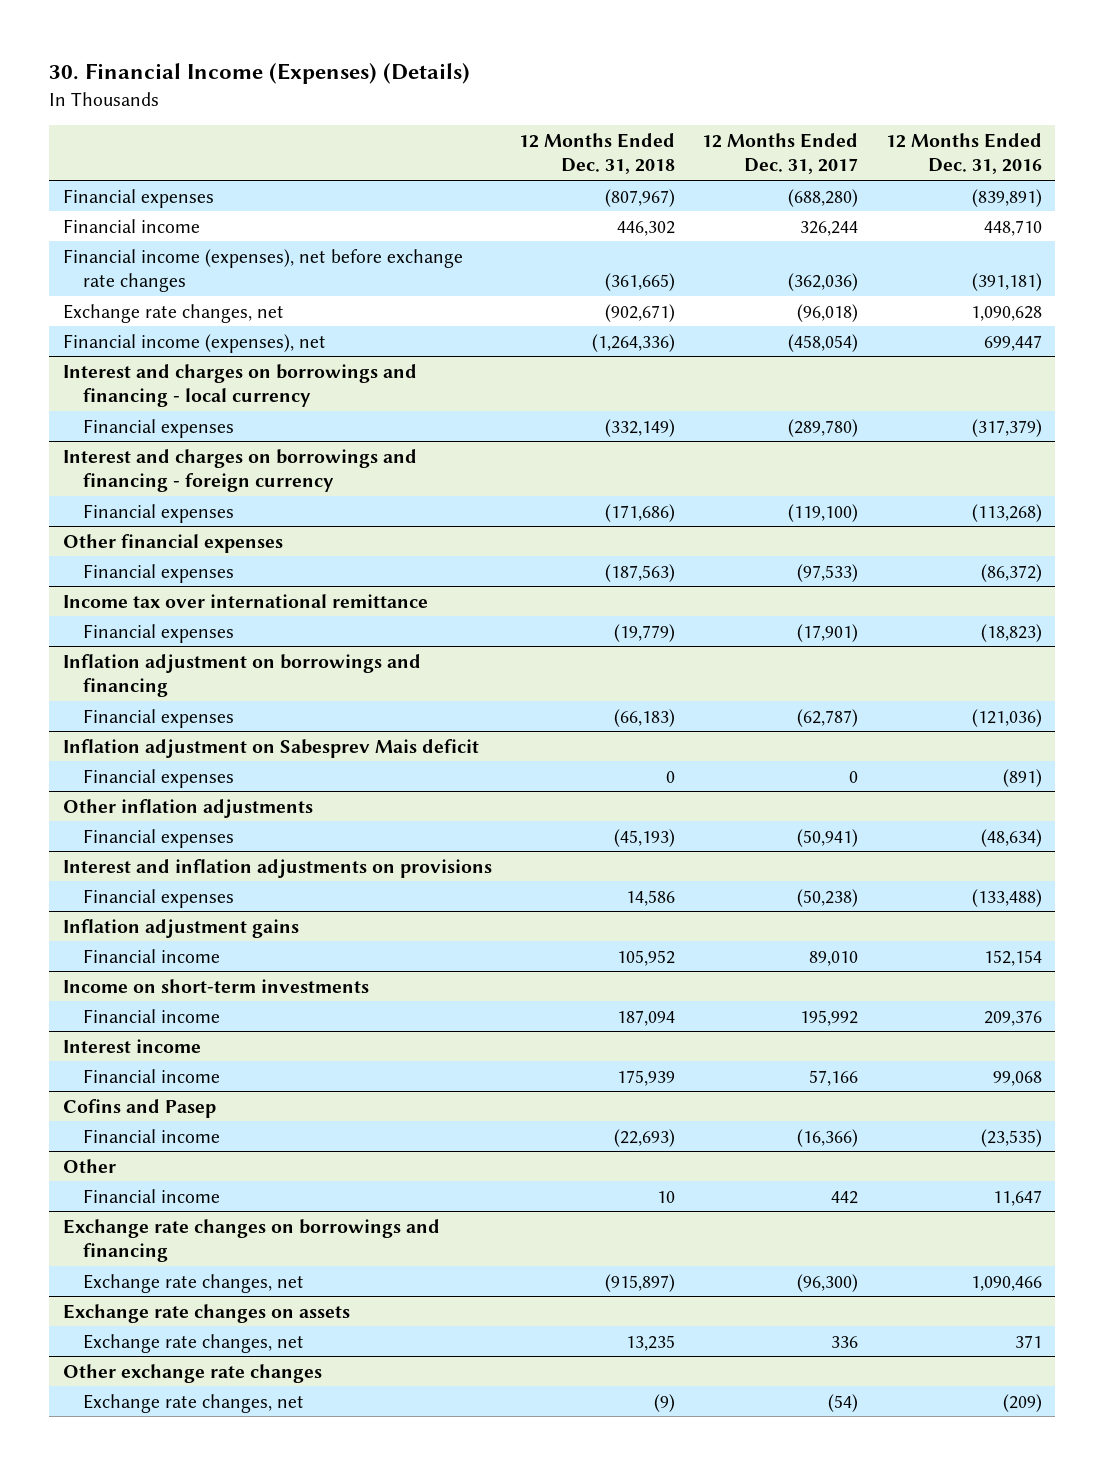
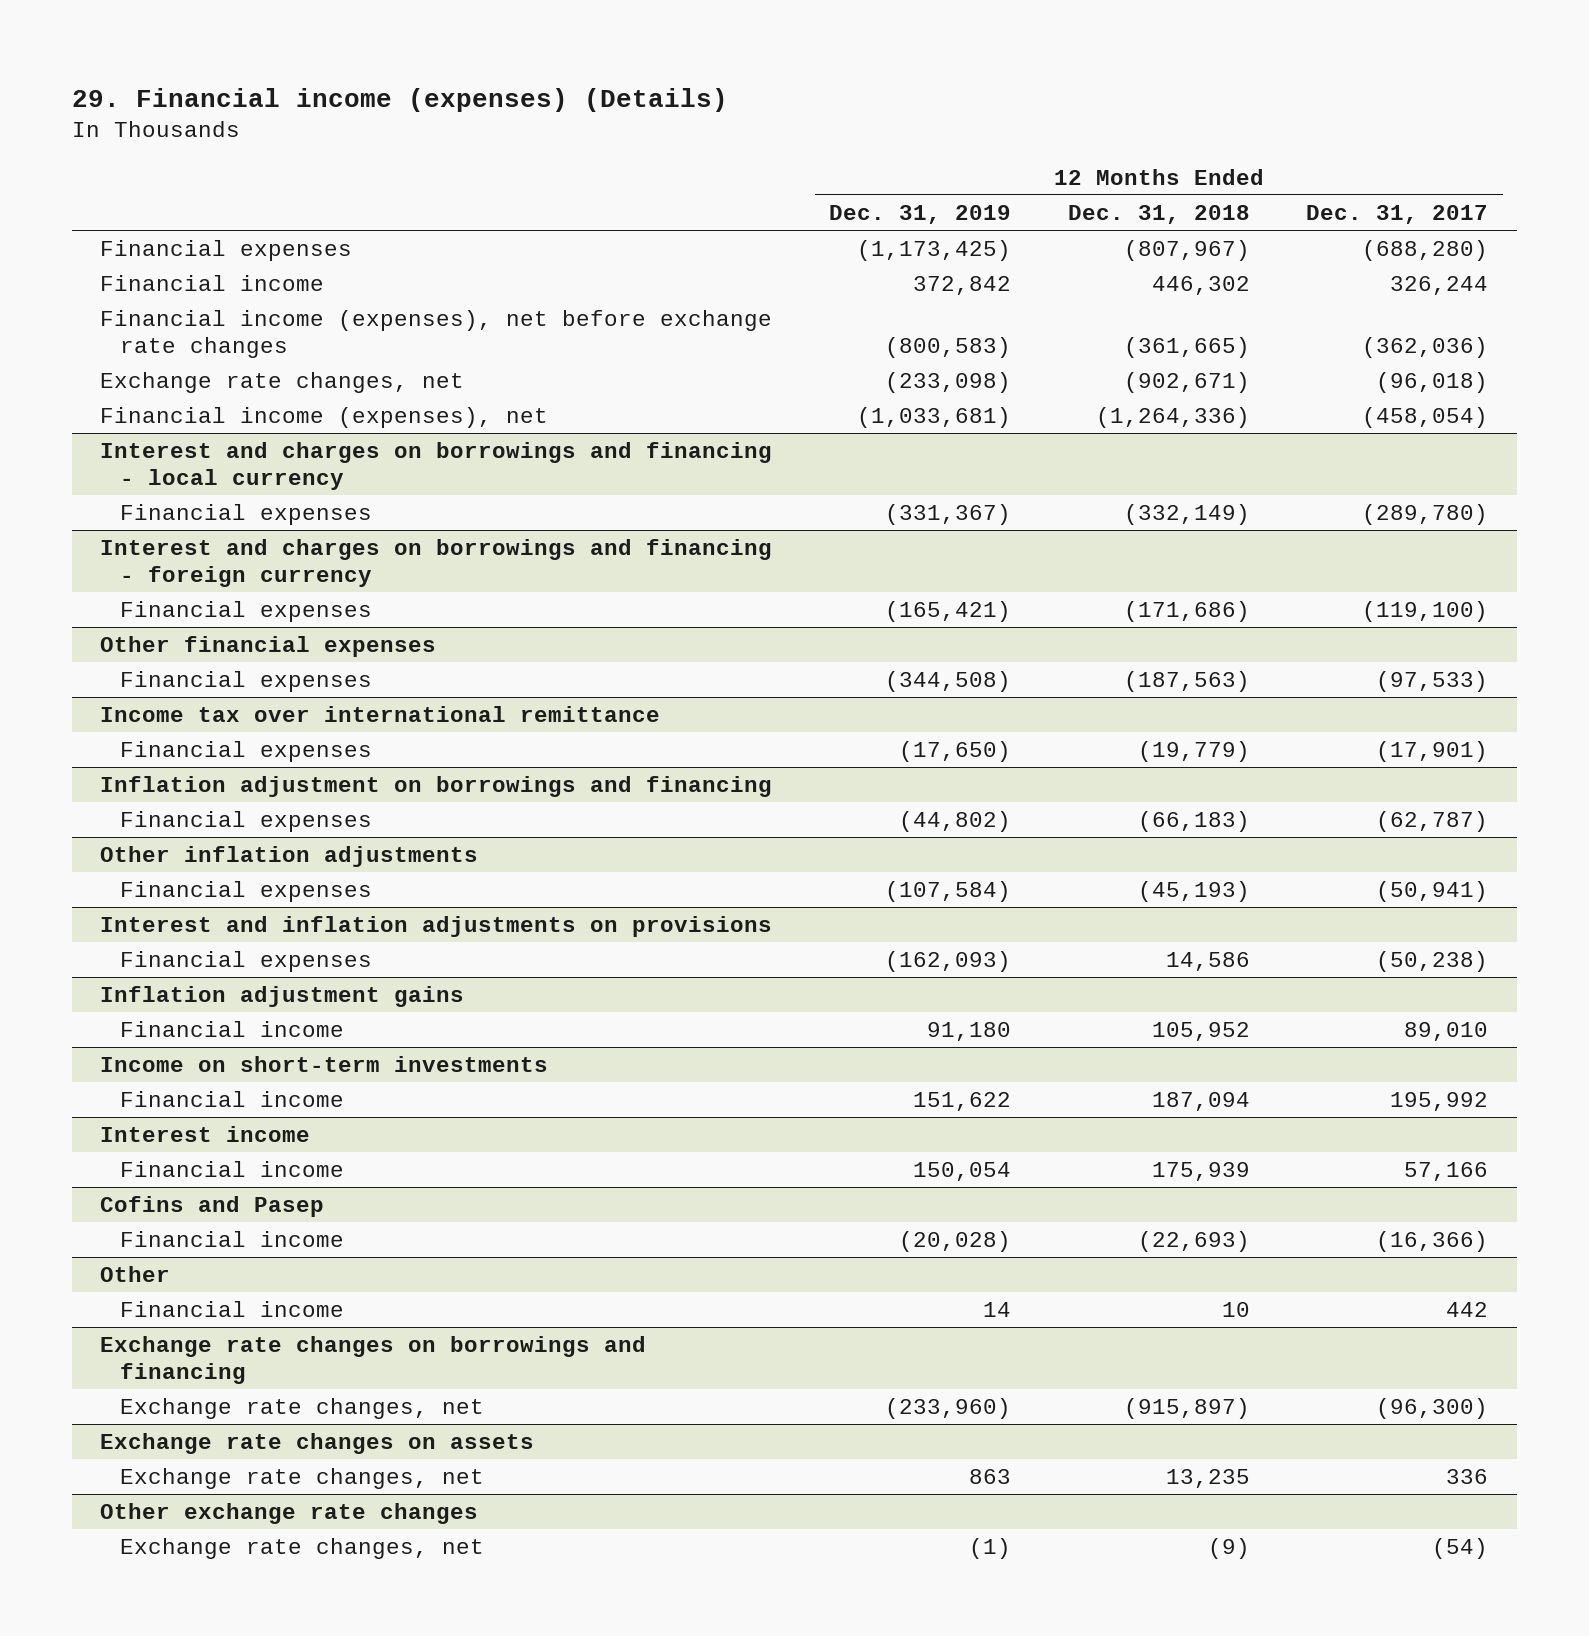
- 30. Financial Income (Expenses) (Details)
+ 29. Financial income (expenses) (Details)
- | 12 Months Ended Dec. 31, 2018 | 12 Months Ended Dec. 31, 2017 | 12 Months Ended Dec. 31, 2016
+ | 12 Months Ended Dec. 31, 2019 | 12 Months Ended Dec. 31, 2018 | 12 Months Ended Dec. 31, 2017
- Inflation adjustment on Sabesprev Mais deficit
- Financial expenses | 0 | 0 | (891)

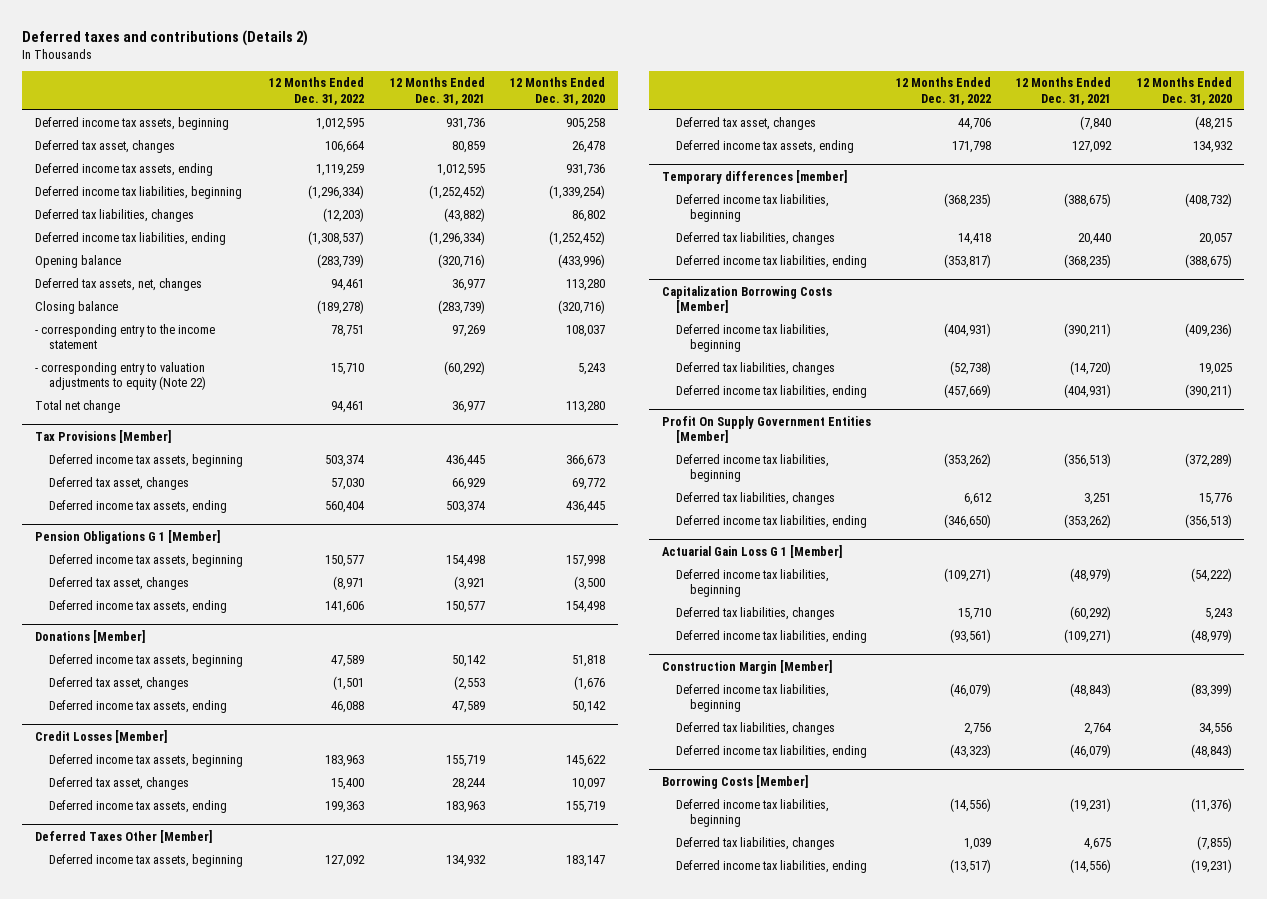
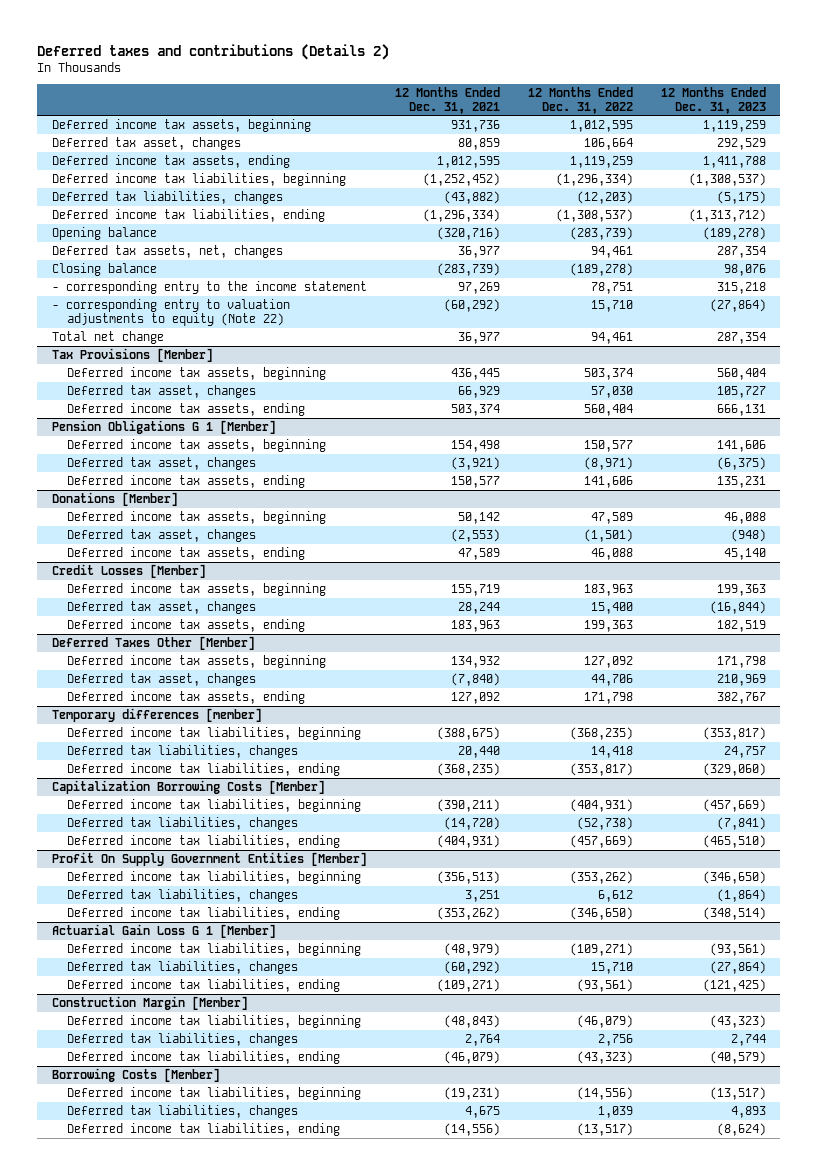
- | 12 Months Ended Dec. 31, 2022 | 12 Months Ended Dec. 31, 2021 | 12 Months Ended Dec. 31, 2020
+ | 12 Months Ended Dec. 31, 2021 | 12 Months Ended Dec. 31, 2022 | 12 Months Ended Dec. 31, 2023
@ Pension Obligations G 1 [Member]
- Deferred tax asset, changes | (8,971 | (3,921 | (3,500
+ Deferred tax asset, changes | (3,921) | (8,971) | (6,375)
@ Donations [Member]
- Deferred tax asset, changes | (1,501 | (2,553 | (1,676
+ Deferred tax asset, changes | (2,553) | (1,501) | (948)
@ Deferred Taxes Other [Member]
- Deferred tax asset, changes | 44,706 | (7,840 | (48,215
+ Deferred tax asset, changes | (7,840) | 44,706 | 210,969

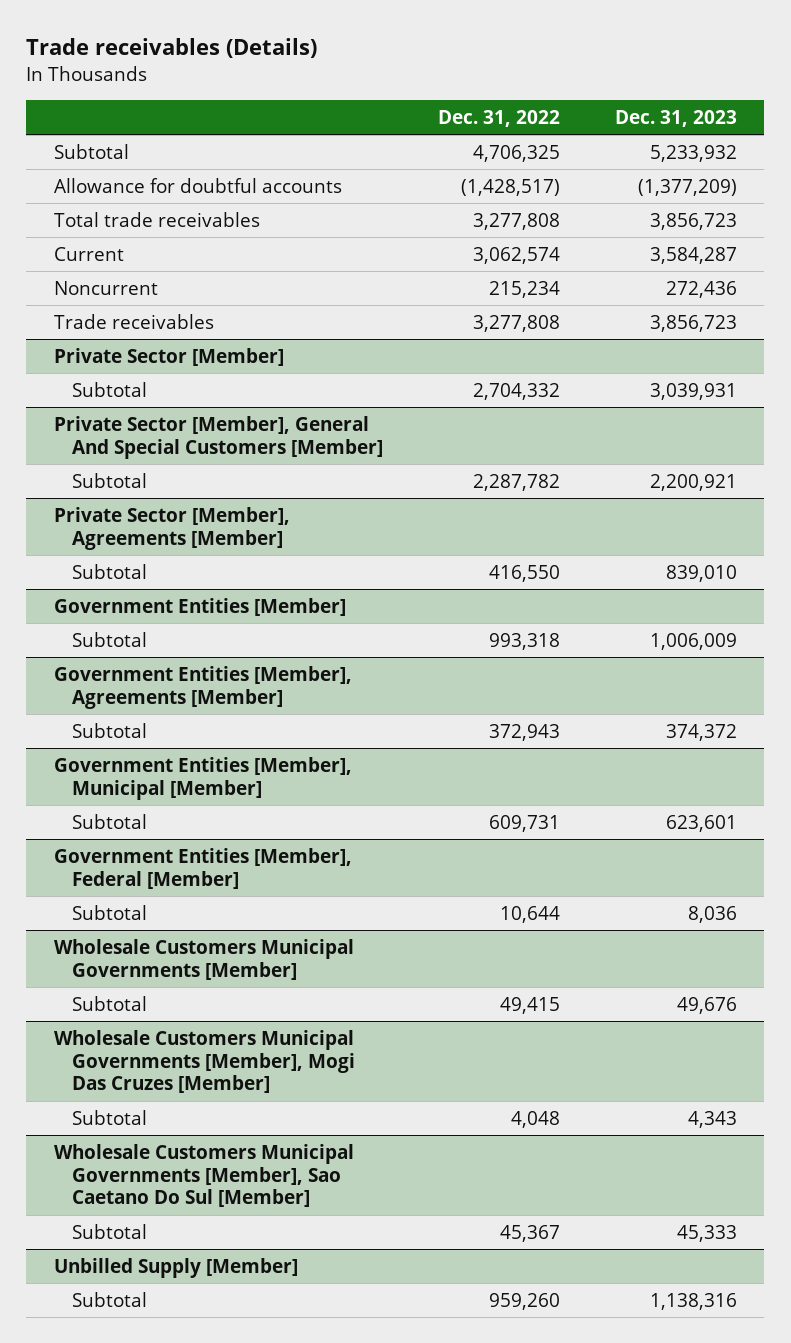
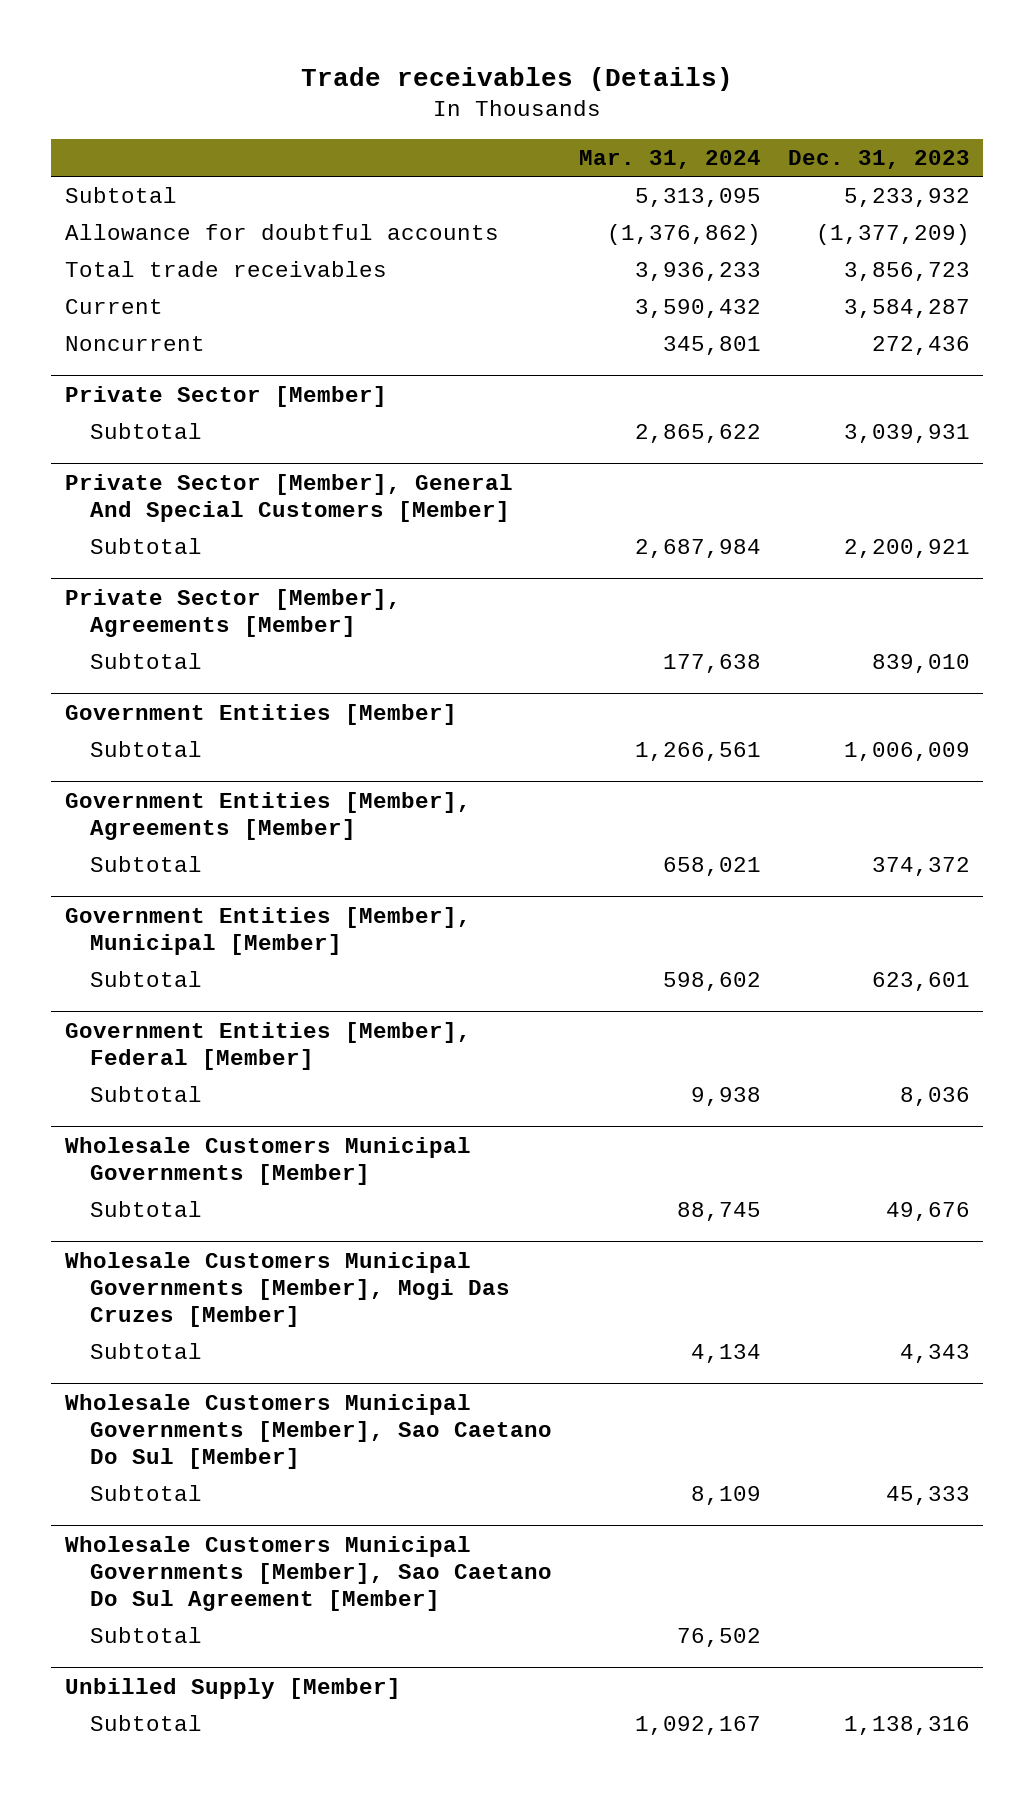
- | Dec. 31, 2022 | Dec. 31, 2023
+ | Mar. 31, 2024 | Dec. 31, 2023
- Trade receivables | 3,277,808 | 3,856,723
+ Wholesale Customers Municipal Governments [Member], Sao Caetano Do Sul Agreement [Member]
+ Subtotal | 76,502 |

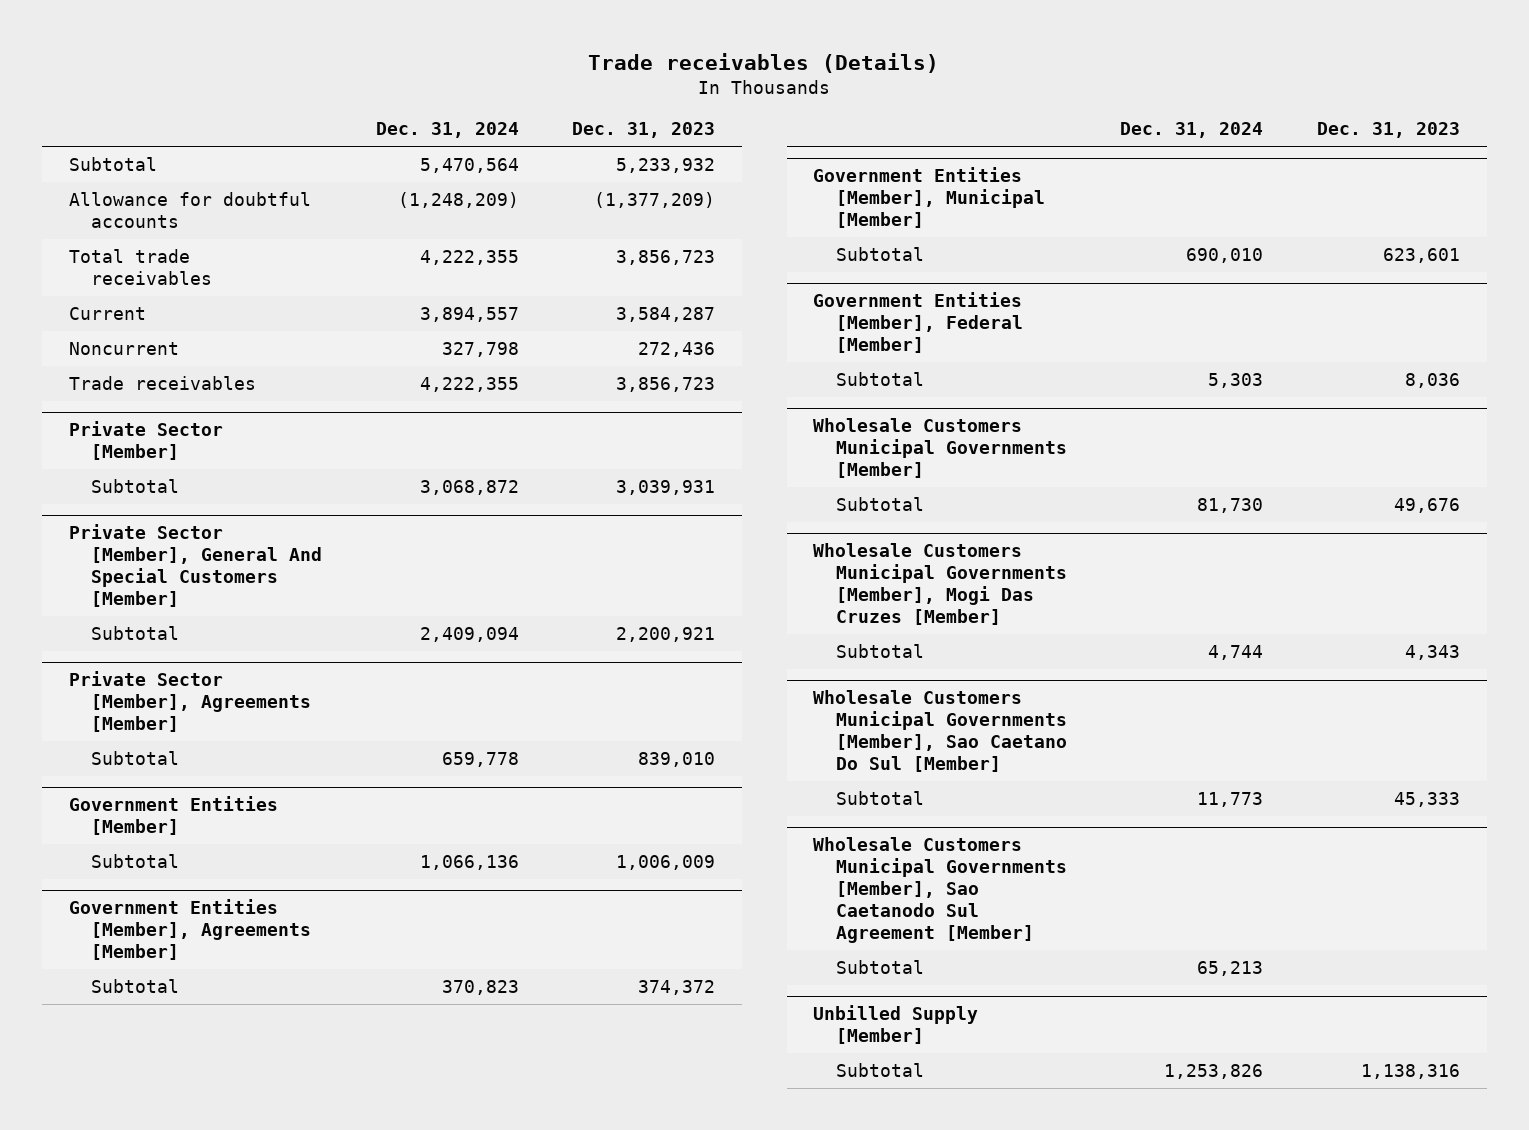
- | Mar. 31, 2024 | Dec. 31, 2023
+ | Dec. 31, 2024 | Dec. 31, 2023
+ Trade receivables | 4,222,355 | 3,856,723
- Wholesale Customers Municipal Governments [Member], Sao Caetano Do Sul Agreement [Member]
+ Wholesale Customers Municipal Governments [Member], Sao Caetanodo Sul Agreement [Member]

